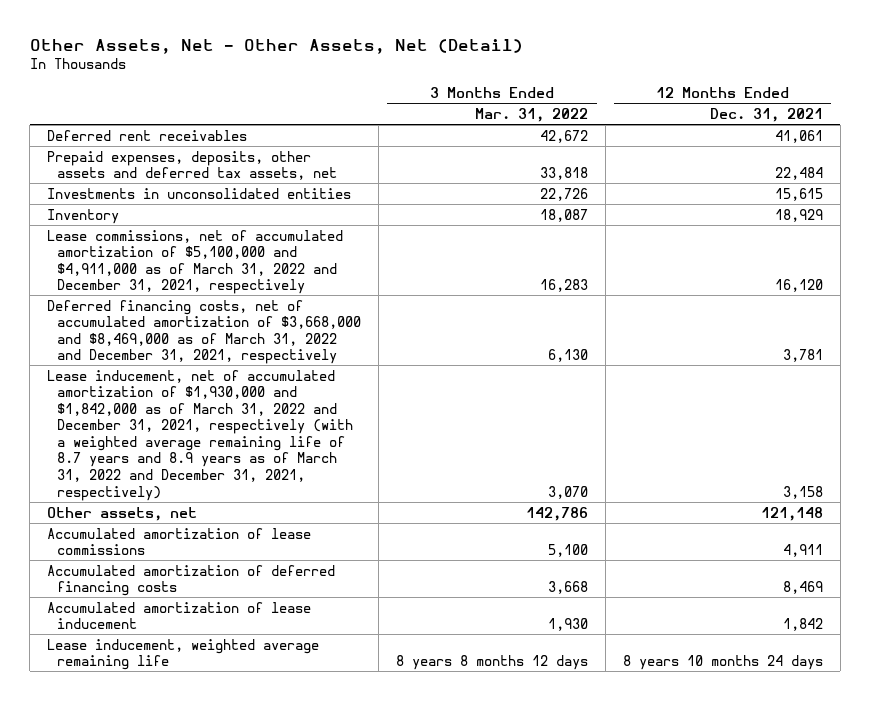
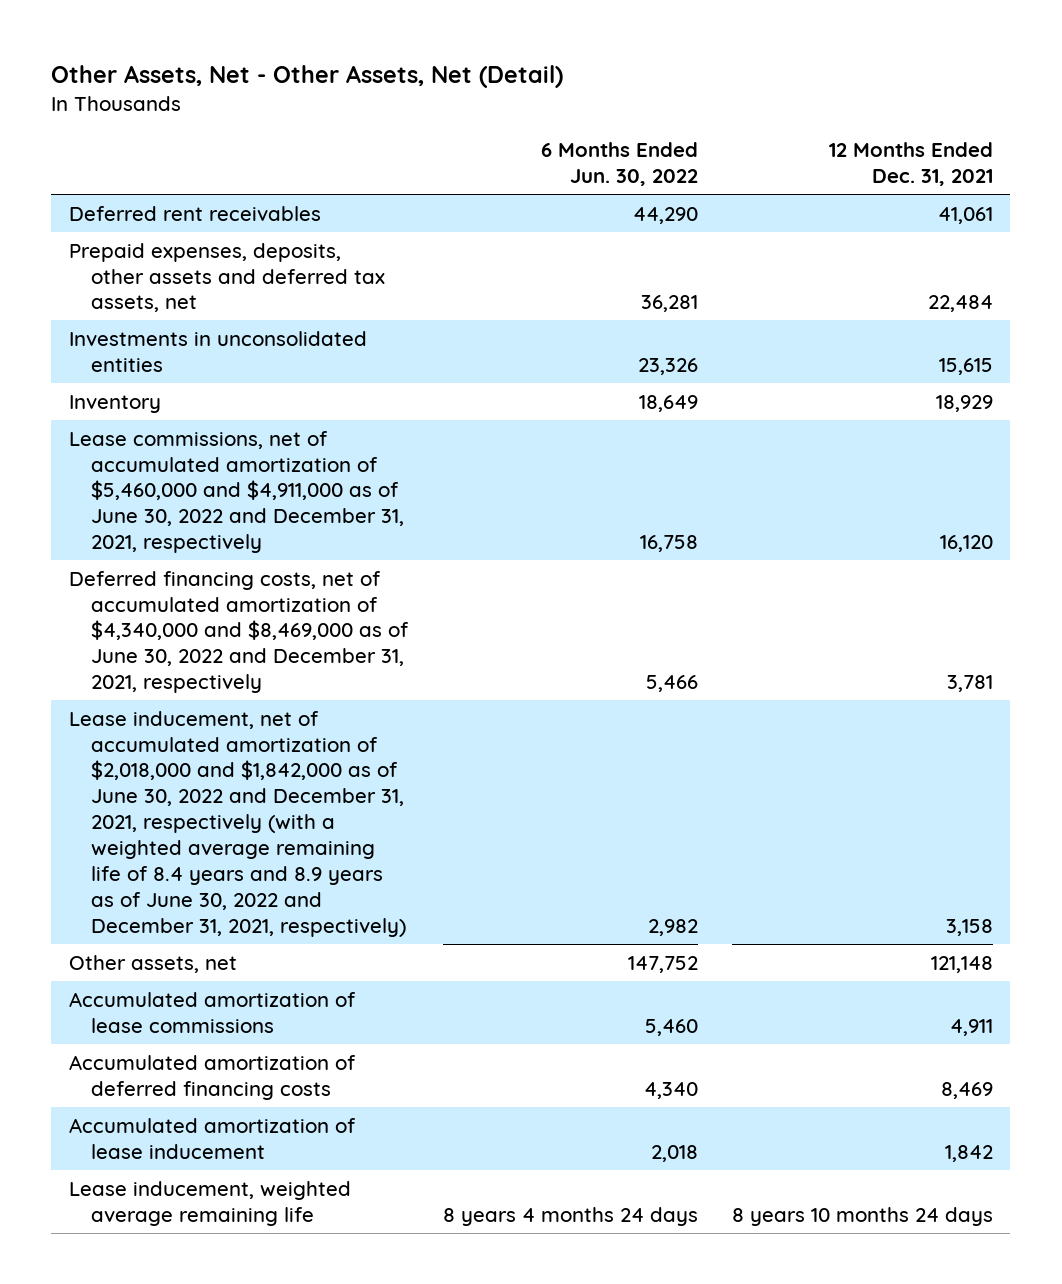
- | 3 Months Ended Mar. 31, 2022 | 12 Months Ended Dec. 31, 2021
+ | 6 Months Ended Jun. 30, 2022 | 12 Months Ended Dec. 31, 2021
- Lease commissions, net of accumulated amortization of $5,100,000 and $4,911,000 as of March 31, 2022 and December 31, 2021, respectively | 16,283 | 16,120
- Deferred financing costs, net of accumulated amortization of $3,668,000 and $8,469,000 as of March 31, 2022 and December 31, 2021, respectively | 6,130 | 3,781
- Lease inducement, net of accumulated amortization of $1,930,000 and $1,842,000 as of March 31, 2022 and December 31, 2021, respectively (with a weighted average remaining life of 8.7 years and 8.9 years as of March 31, 2022 and December 31, 2021, respectively) | 3,070 | 3,158
+ Lease commissions, net of accumulated amortization of $5,460,000 and $4,911,000 as of June 30, 2022 and December 31, 2021, respectively | 16,758 | 16,120
+ Deferred financing costs, net of accumulated amortization of $4,340,000 and $8,469,000 as of June 30, 2022 and December 31, 2021, respectively | 5,466 | 3,781
+ Lease inducement, net of accumulated amortization of $2,018,000 and $1,842,000 as of June 30, 2022 and December 31, 2021, respectively (with a weighted average remaining life of 8.4 years and 8.9 years as of June 30, 2022 and December 31, 2021, respectively) | 2,982 | 3,158

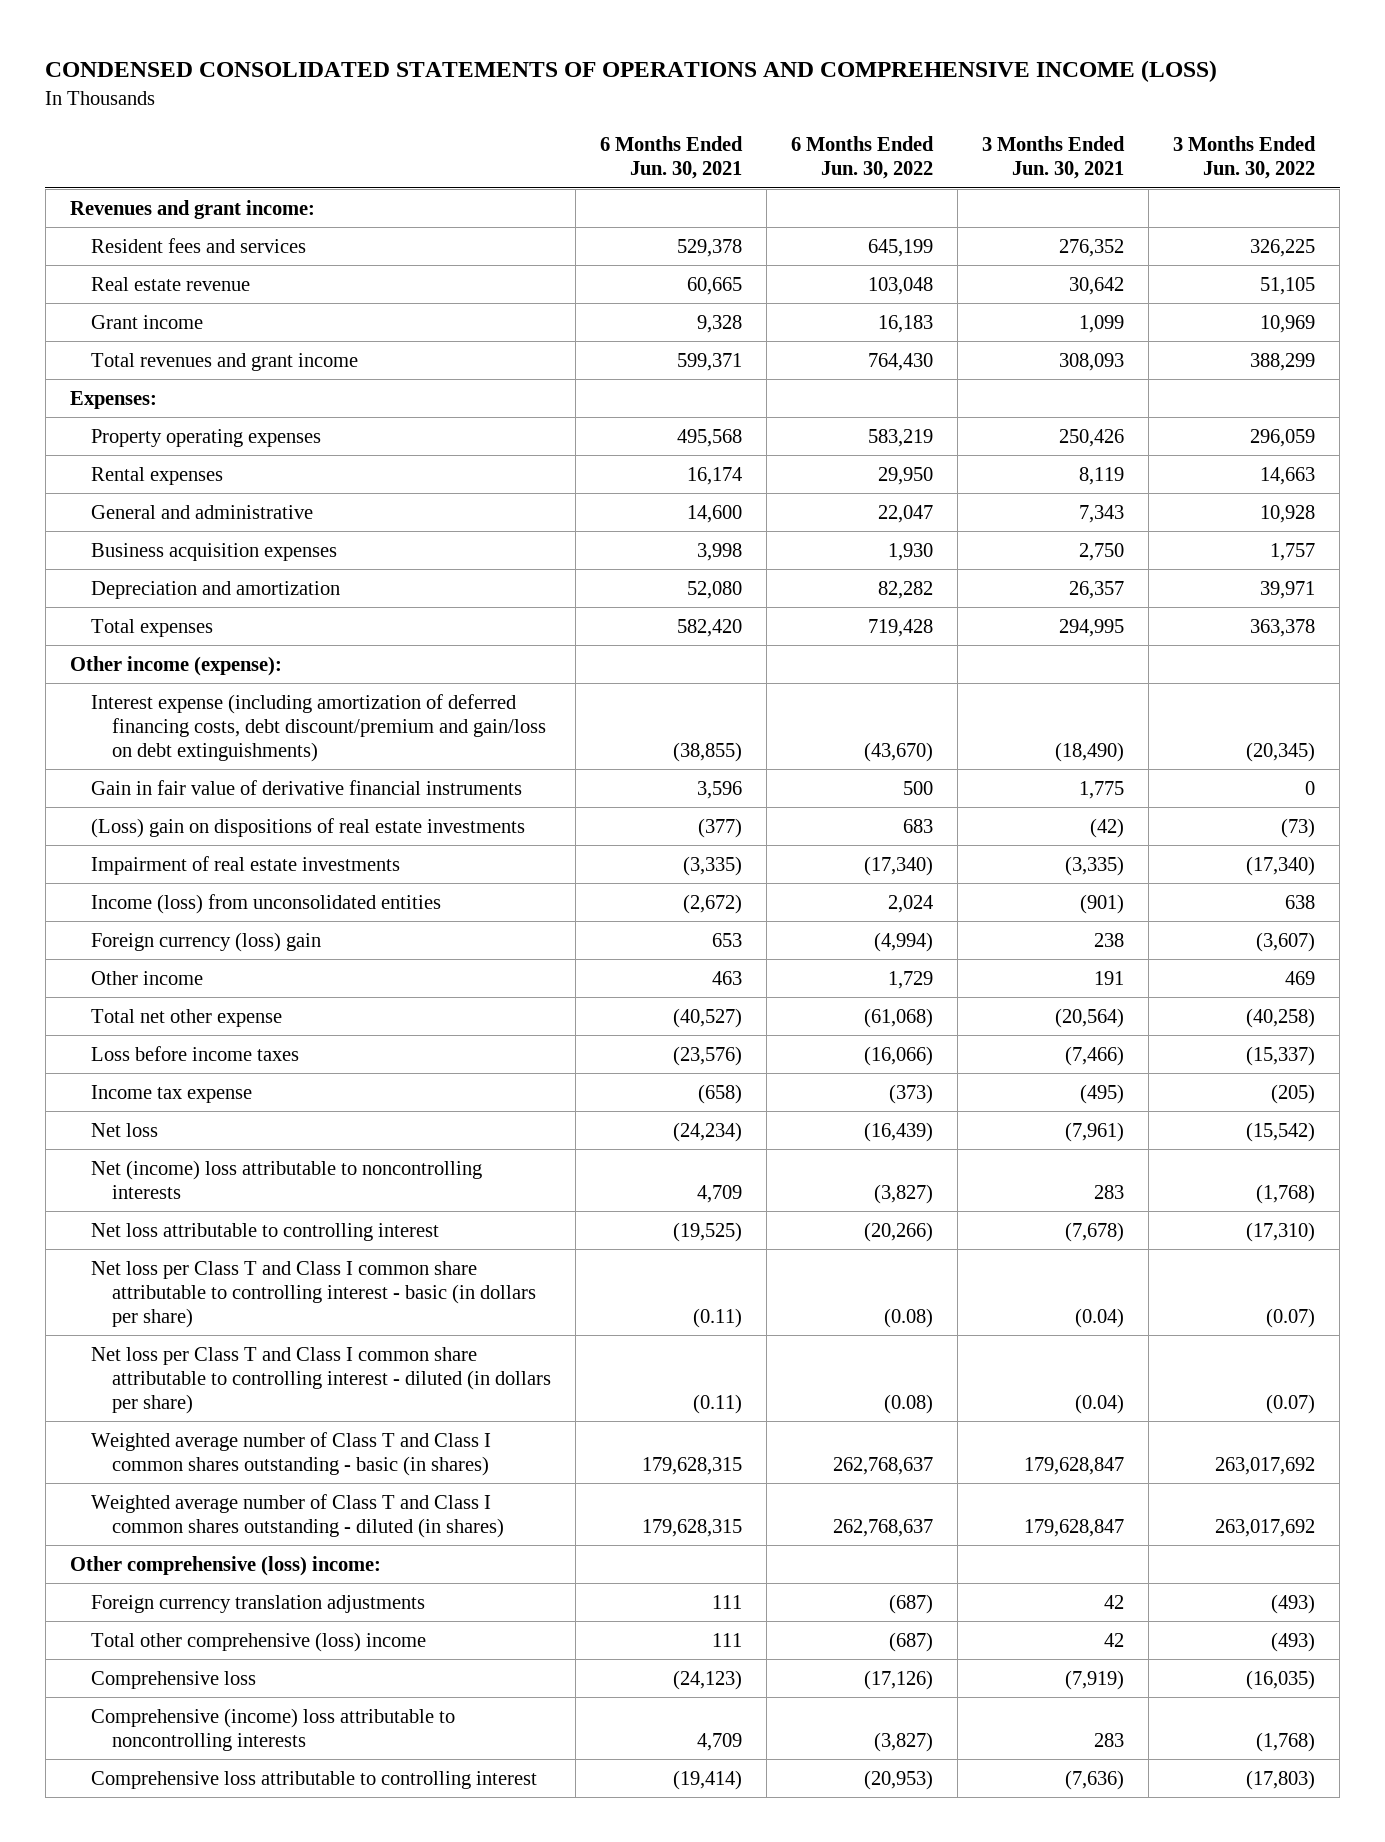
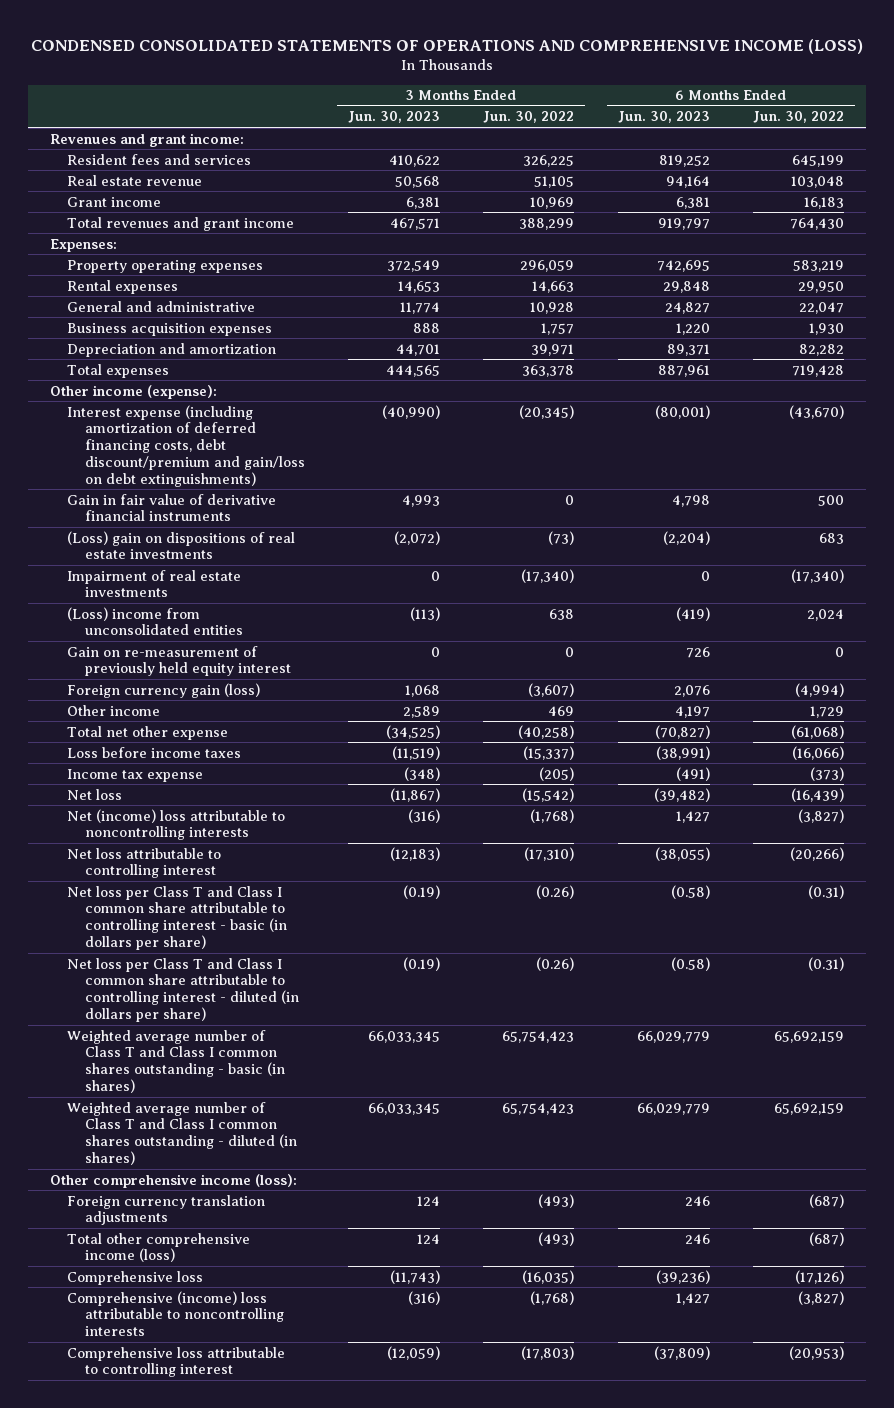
- | 6 Months Ended Jun. 30, 2021 | 6 Months Ended Jun. 30, 2022 | 3 Months Ended Jun. 30, 2021 | 3 Months Ended Jun. 30, 2022
+ | 3 Months Ended Jun. 30, 2023 | 3 Months Ended Jun. 30, 2022 | 6 Months Ended Jun. 30, 2023 | 6 Months Ended Jun. 30, 2022
- Income (loss) from unconsolidated entities | (2,672) | 2,024 | (901) | 638
- Foreign currency (loss) gain | 653 | (4,994) | 238 | (3,607)
+ (Loss) income from unconsolidated entities | (113) | 638 | (419) | 2,024
+ Gain on re-measurement of previously held equity interest | 0 | 0 | 726 | 0
+ Foreign currency gain (loss) | 1,068 | (3,607) | 2,076 | (4,994)
- Net loss per Class T and Class I common share attributable to controlling interest - basic (in dollars per share) | (0.11) | (0.08) | (0.04) | (0.07)
- Net loss per Class T and Class I common share attributable to controlling interest - diluted (in dollars per share) | (0.11) | (0.08) | (0.04) | (0.07)
- Weighted average number of Class T and Class I common shares outstanding - basic (in shares) | 179,628,315 | 262,768,637 | 179,628,847 | 263,017,692
- Weighted average number of Class T and Class I common shares outstanding - diluted (in shares) | 179,628,315 | 262,768,637 | 179,628,847 | 263,017,692
- Other comprehensive (loss) income:
+ Net loss per Class T and Class I common share attributable to controlling interest - basic (in dollars per share) | (0.19) | (0.26) | (0.58) | (0.31)
+ Net loss per Class T and Class I common share attributable to controlling interest - diluted (in dollars per share) | (0.19) | (0.26) | (0.58) | (0.31)
+ Weighted average number of Class T and Class I common shares outstanding - basic (in shares) | 66,033,345 | 65,754,423 | 66,029,779 | 65,692,159
+ Weighted average number of Class T and Class I common shares outstanding - diluted (in shares) | 66,033,345 | 65,754,423 | 66,029,779 | 65,692,159
+ Other comprehensive income (loss):
- Total other comprehensive (loss) income | 111 | (687) | 42 | (493)
+ Total other comprehensive income (loss) | 124 | (493) | 246 | (687)

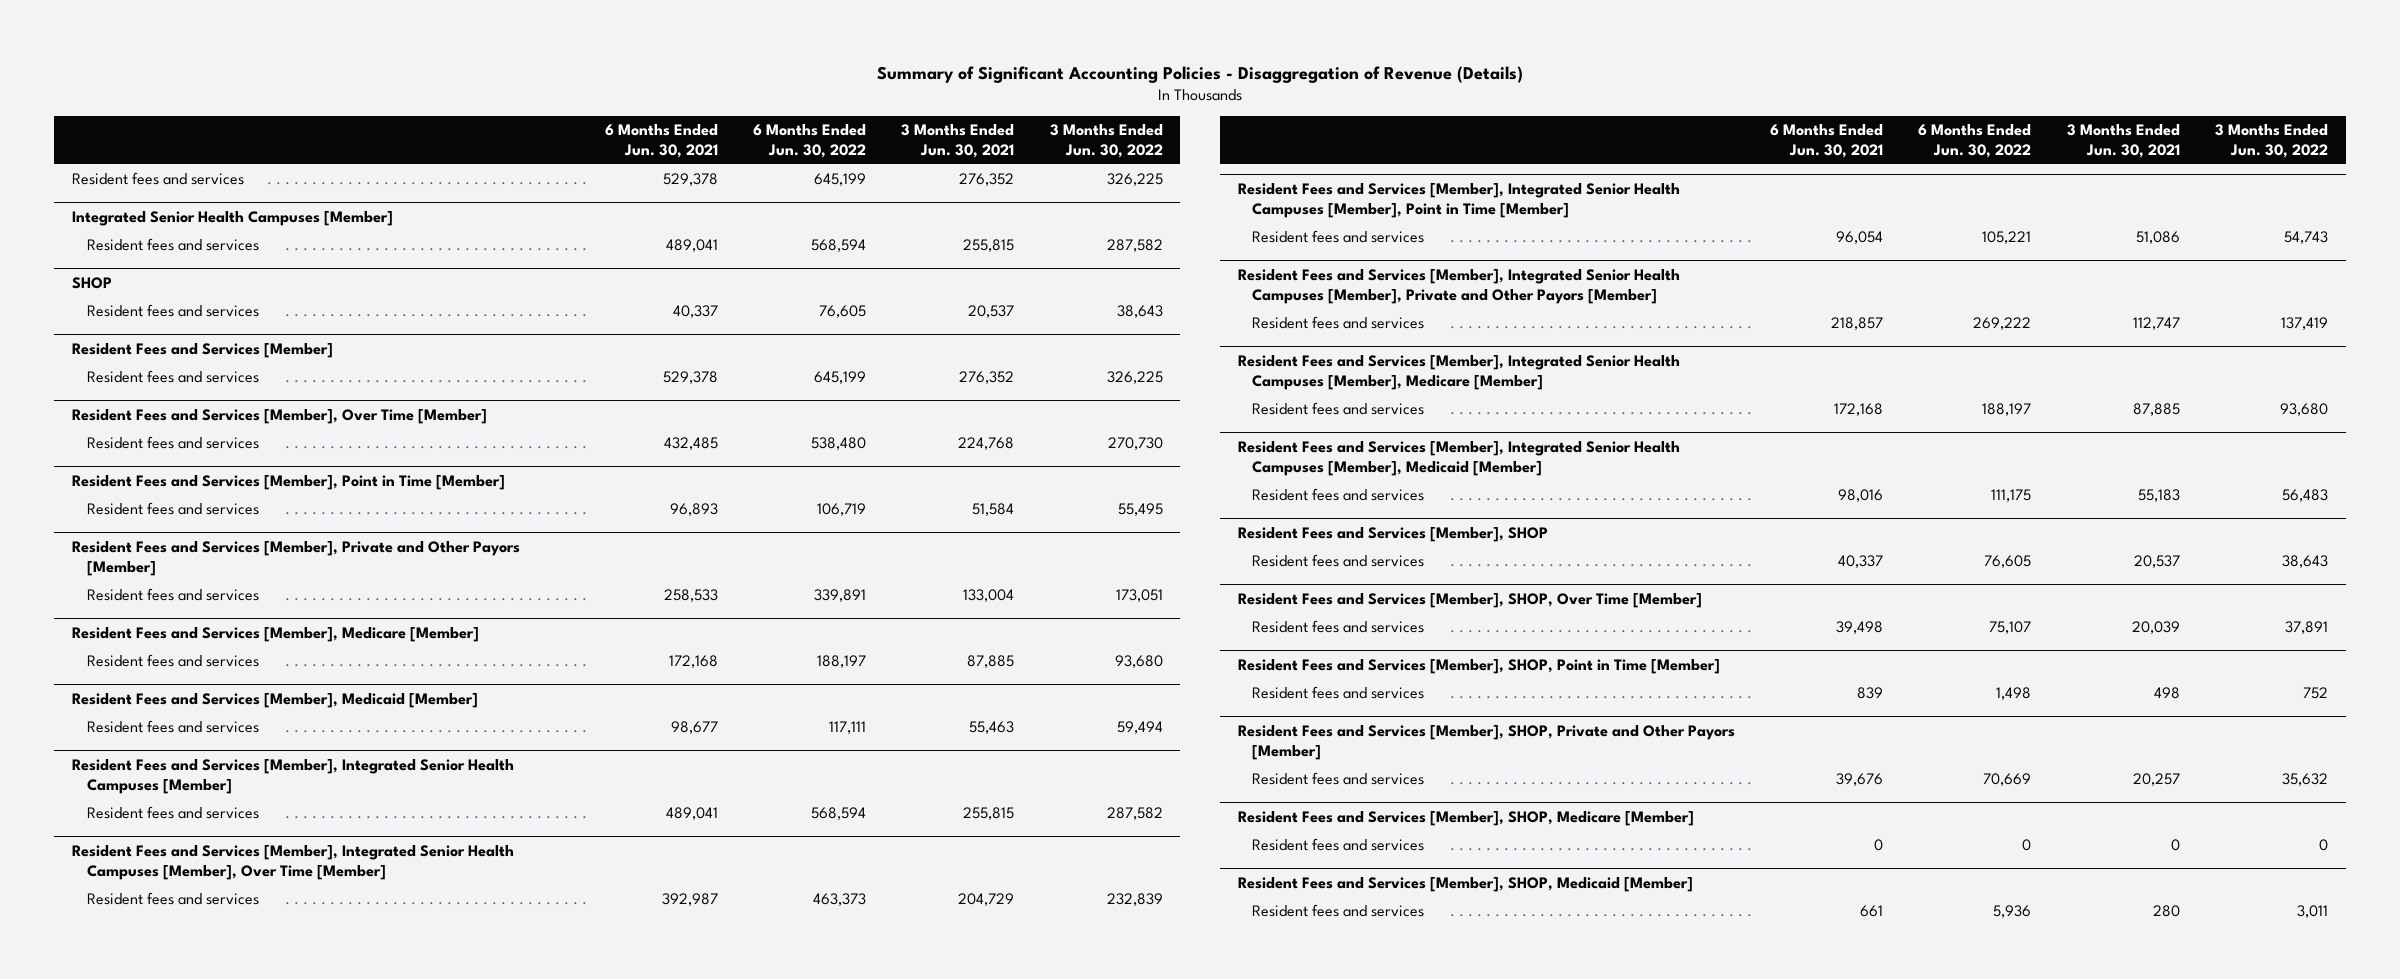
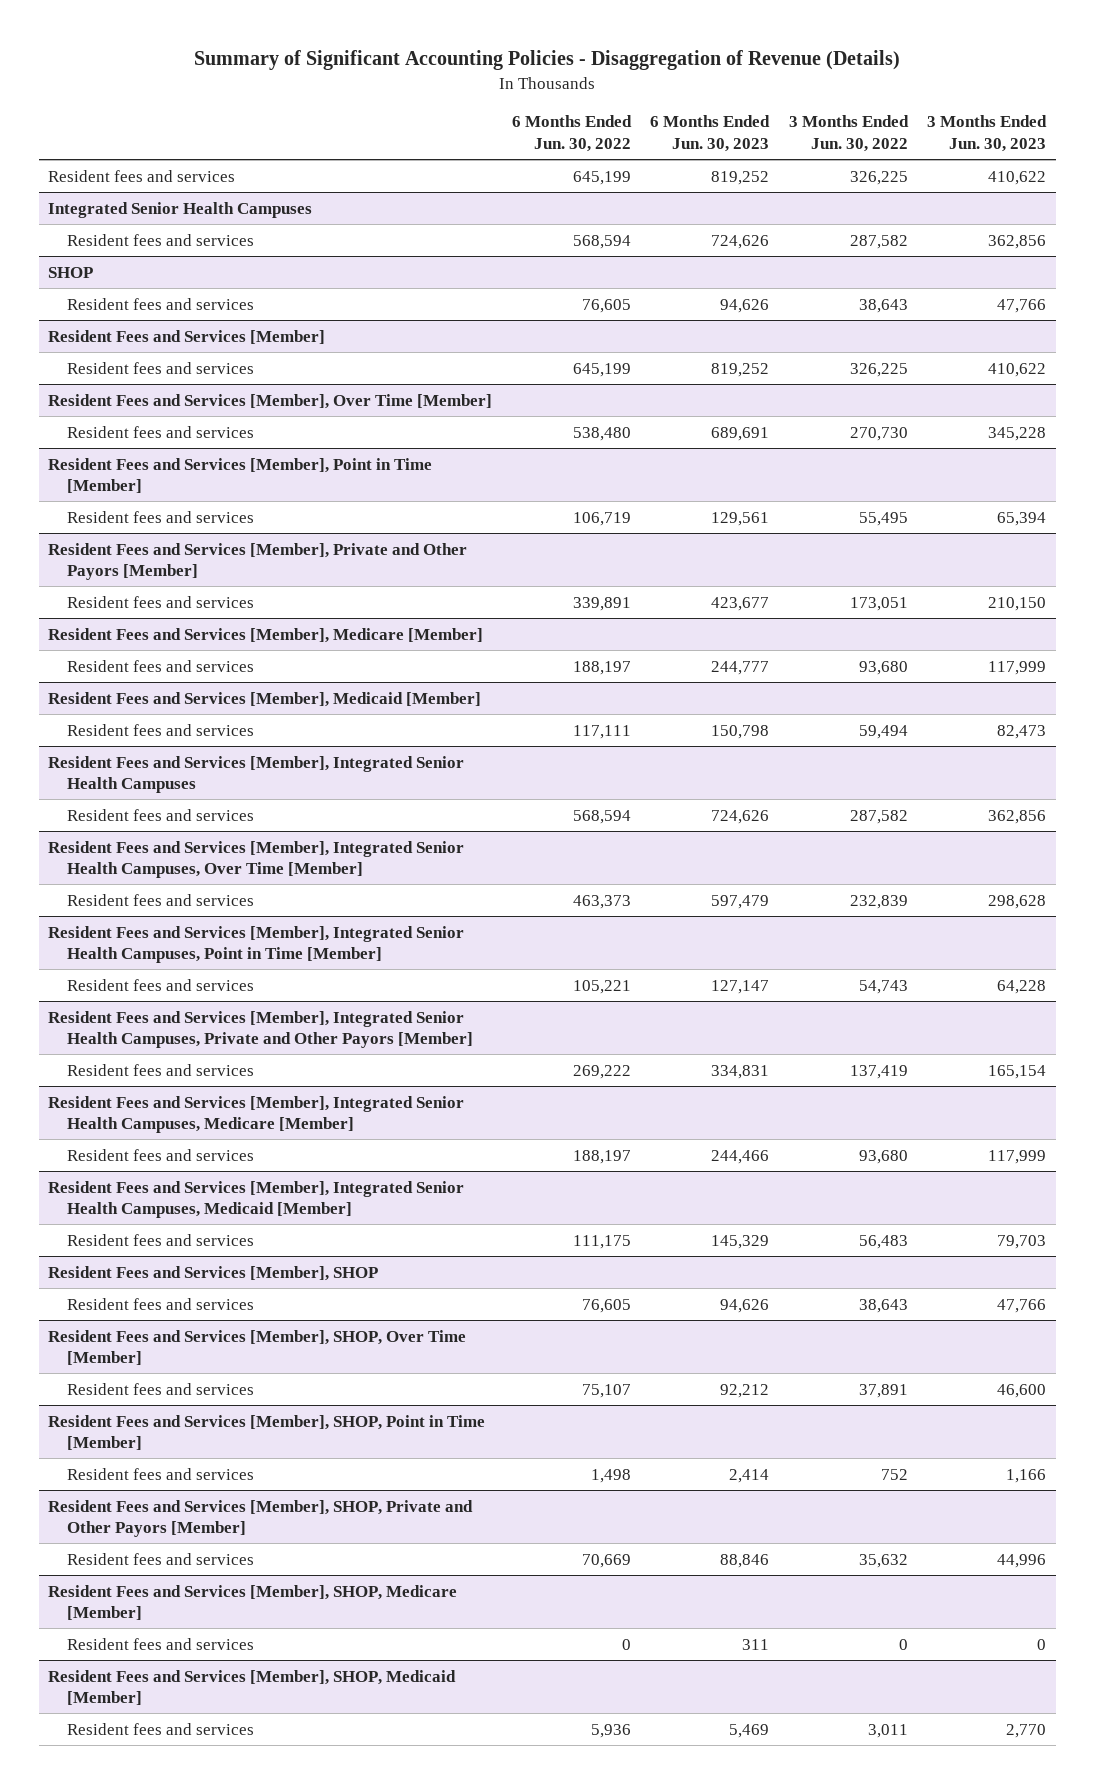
- | 6 Months Ended Jun. 30, 2021 | 6 Months Ended Jun. 30, 2022 | 3 Months Ended Jun. 30, 2021 | 3 Months Ended Jun. 30, 2022
+ | 6 Months Ended Jun. 30, 2022 | 6 Months Ended Jun. 30, 2023 | 3 Months Ended Jun. 30, 2022 | 3 Months Ended Jun. 30, 2023
- Integrated Senior Health Campuses [Member]
+ Integrated Senior Health Campuses
- Resident Fees and Services [Member], Integrated Senior Health Campuses [Member]
+ Resident Fees and Services [Member], Integrated Senior Health Campuses
- Resident Fees and Services [Member], Integrated Senior Health Campuses [Member], Over Time [Member]
+ Resident Fees and Services [Member], Integrated Senior Health Campuses, Over Time [Member]
- Resident Fees and Services [Member], Integrated Senior Health Campuses [Member], Point in Time [Member]
+ Resident Fees and Services [Member], Integrated Senior Health Campuses, Point in Time [Member]
- Resident Fees and Services [Member], Integrated Senior Health Campuses [Member], Private and Other Payors [Member]
+ Resident Fees and Services [Member], Integrated Senior Health Campuses, Private and Other Payors [Member]
- Resident Fees and Services [Member], Integrated Senior Health Campuses [Member], Medicare [Member]
+ Resident Fees and Services [Member], Integrated Senior Health Campuses, Medicare [Member]
- Resident Fees and Services [Member], Integrated Senior Health Campuses [Member], Medicaid [Member]
+ Resident Fees and Services [Member], Integrated Senior Health Campuses, Medicaid [Member]

